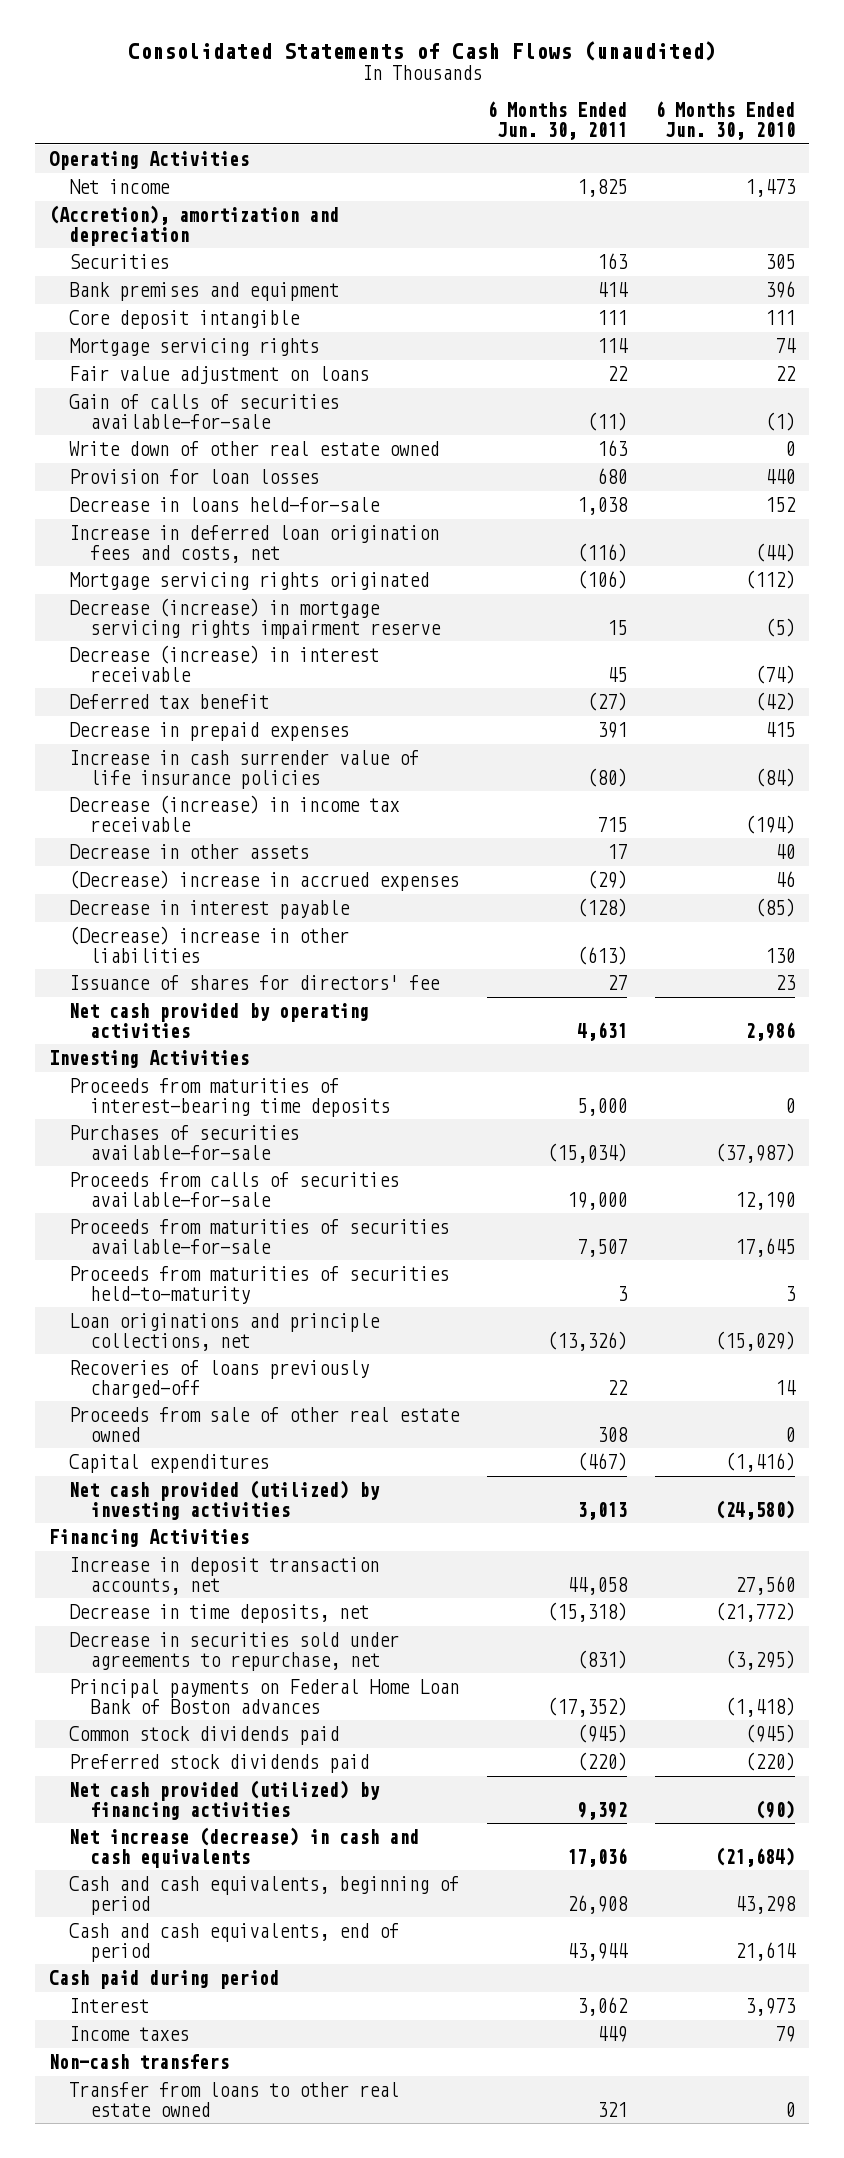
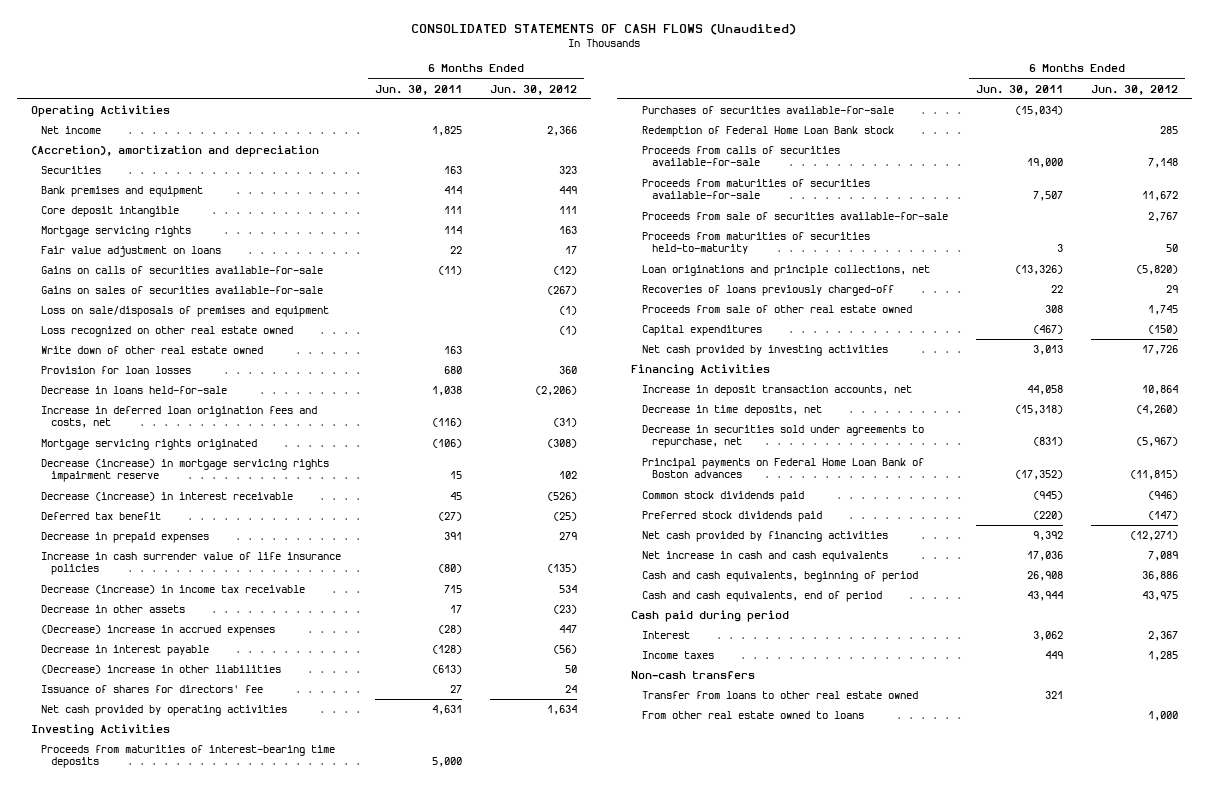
- Consolidated Statements of Cash Flows (unaudited)
+ CONSOLIDATED STATEMENTS OF CASH FLOWS (Unaudited)
- | 6 Months Ended Jun. 30, 2011 | 6 Months Ended Jun. 30, 2010
+ | 6 Months Ended Jun. 30, 2011 | 6 Months Ended Jun. 30, 2012
- Gain of calls of securities available-for-sale | (11) | (1)
+ Gains on calls of securities available-for-sale | (11) | (12)
+ Gains on sales of securities available-for-sale | | (267)
+ Loss on sale/disposals of premises and equipment | | (1)
+ Loss recognized on other real estate owned | | (1)
- (Decrease) increase in accrued expenses | (29) | 46
+ (Decrease) increase in accrued expenses | (28) | 447
+ Redemption of Federal Home Loan Bank stock | | 285
+ Proceeds from sale of securities available-for-sale | | 2,767
- Net cash provided (utilized) by investing activities | 3,013 | (24,580)
+ Net cash provided by investing activities | 3,013 | 17,726
- Net cash provided (utilized) by financing activities | 9,392 | (90)
- Net increase (decrease) in cash and cash equivalents | 17,036 | (21,684)
+ Net cash provided by financing activities | 9,392 | (12,271)
+ Net increase in cash and cash equivalents | 17,036 | 7,089
+ From other real estate owned to loans | | 1,000

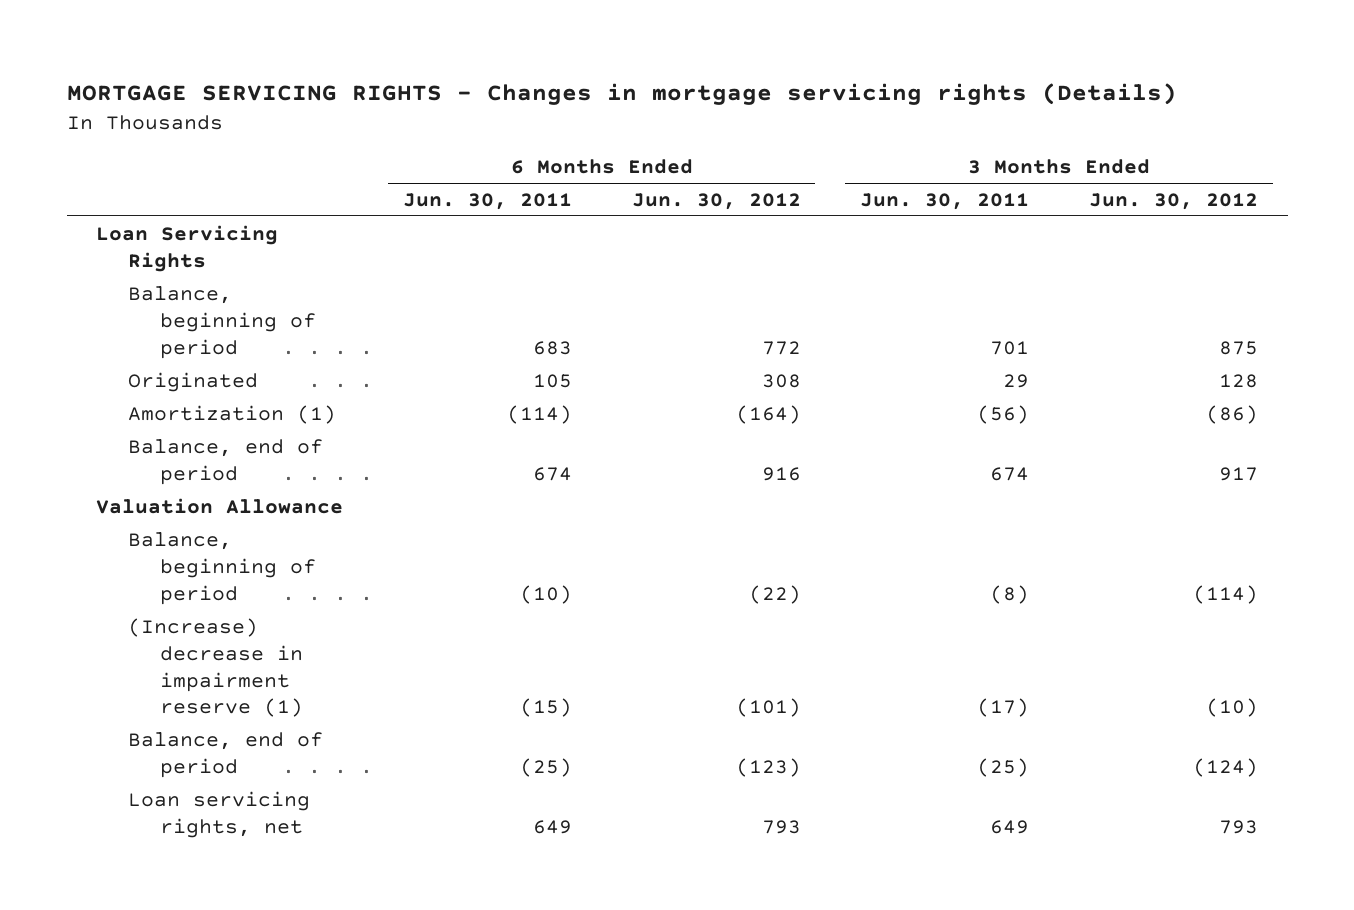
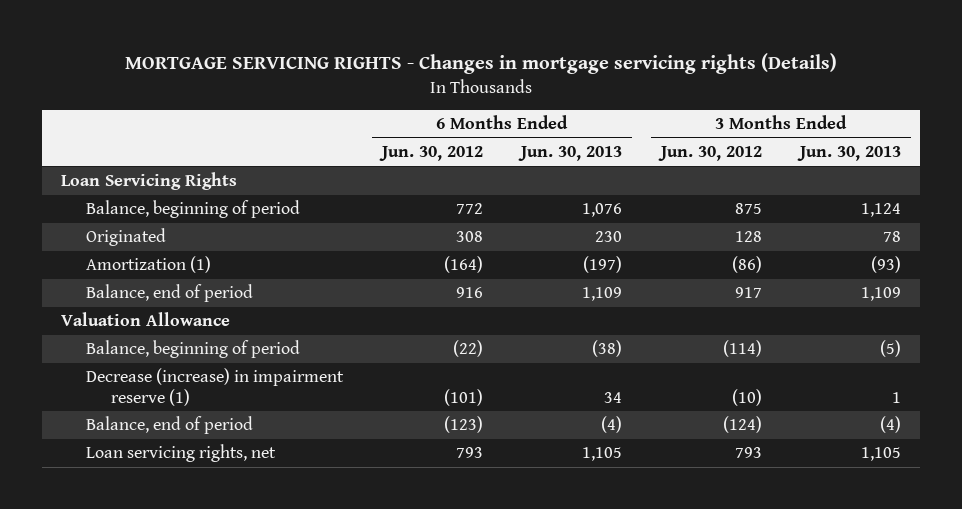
- | 6 Months Ended Jun. 30, 2011 | 6 Months Ended Jun. 30, 2012 | 3 Months Ended Jun. 30, 2011 | 3 Months Ended Jun. 30, 2012
+ | 6 Months Ended Jun. 30, 2012 | 6 Months Ended Jun. 30, 2013 | 3 Months Ended Jun. 30, 2012 | 3 Months Ended Jun. 30, 2013
- (Increase) decrease in impairment reserve (1) | (15) | (101) | (17) | (10)
+ Decrease (increase) in impairment reserve (1) | (101) | 34 | (10) | 1

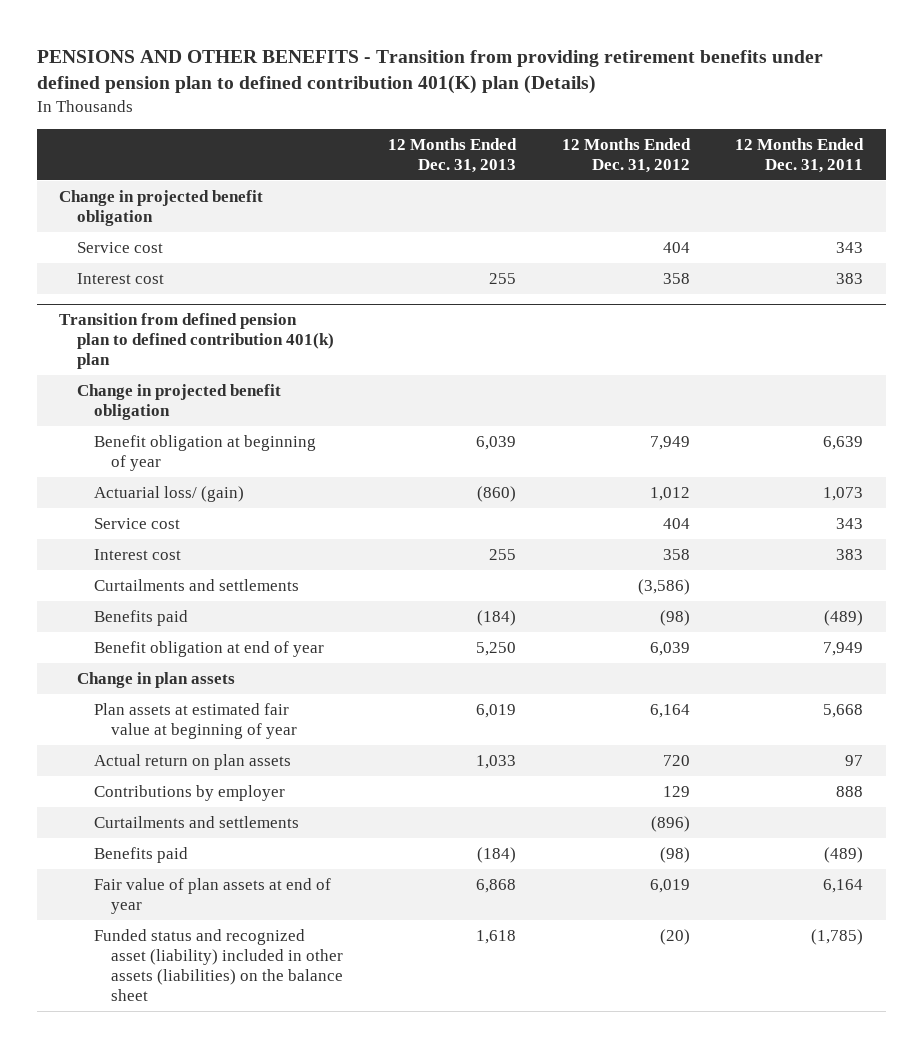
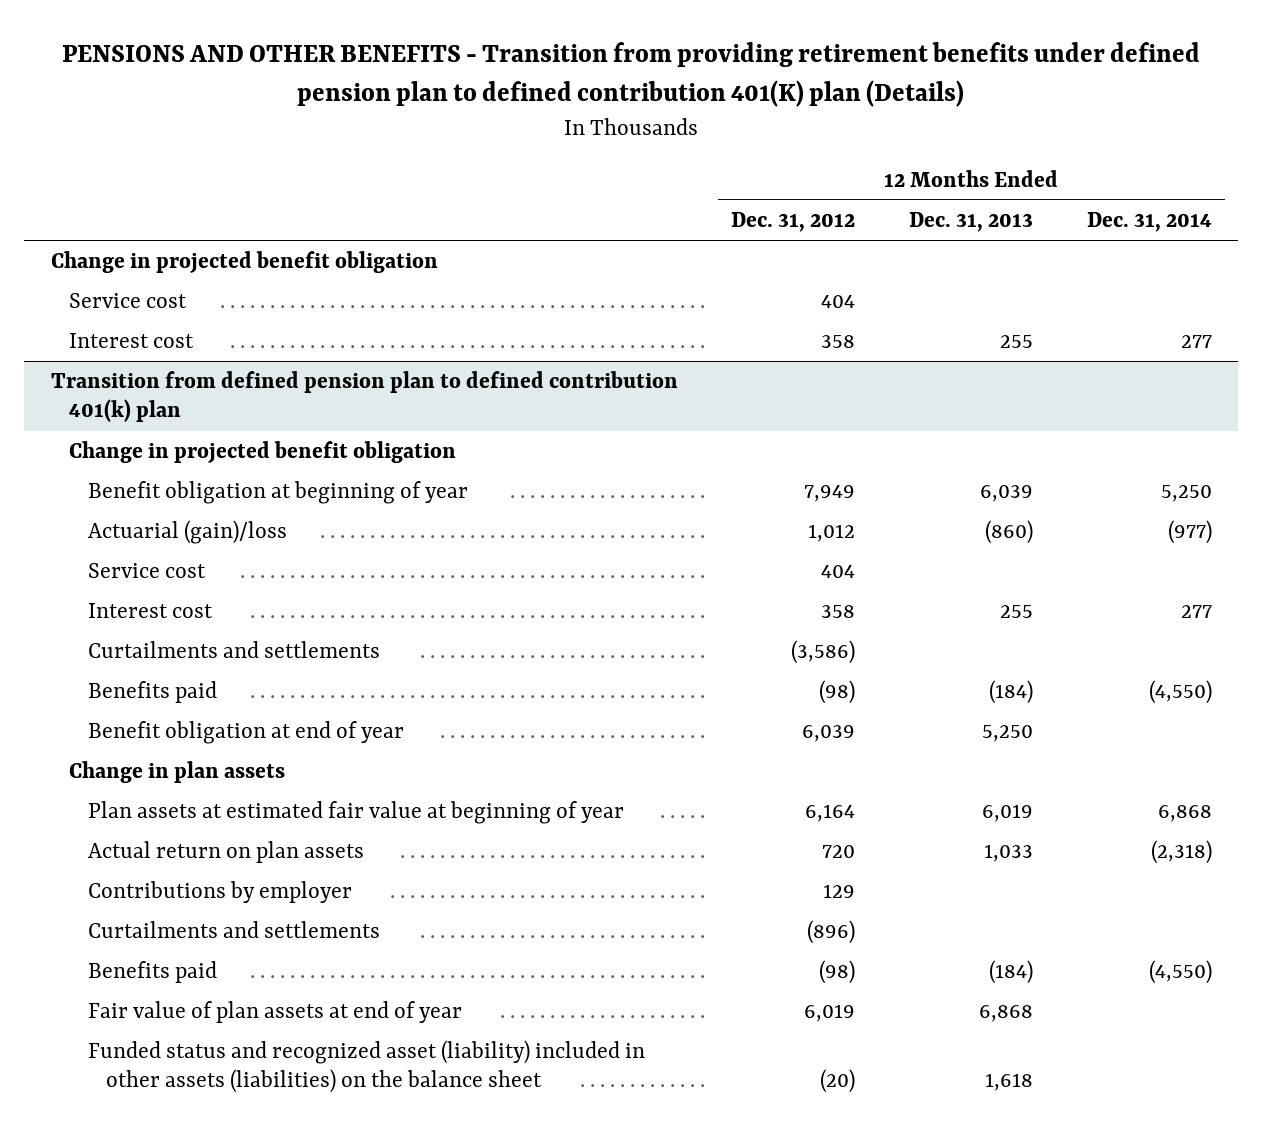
- | 12 Months Ended Dec. 31, 2013 | 12 Months Ended Dec. 31, 2012 | 12 Months Ended Dec. 31, 2011
+ | 12 Months Ended Dec. 31, 2012 | 12 Months Ended Dec. 31, 2013 | 12 Months Ended Dec. 31, 2014
@ Transition from defined pension plan to defined contribution 401(k) plan
- Actuarial loss/ (gain) | (860) | 1,012 | 1,073
+ Actuarial (gain)/loss | 1,012 | (860) | (977)

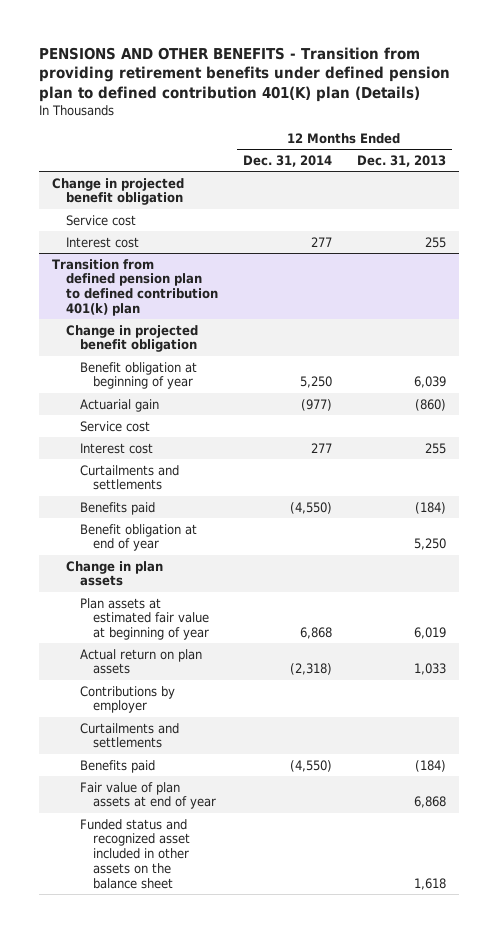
- | 12 Months Ended Dec. 31, 2012 | 12 Months Ended Dec. 31, 2013 | 12 Months Ended Dec. 31, 2014
+ | 12 Months Ended Dec. 31, 2014 | 12 Months Ended Dec. 31, 2013
@ Transition from defined pension plan to defined contribution 401(k) plan
- Actuarial (gain)/loss | 1,012 | (860) | (977)
+ Actuarial gain | (977) | (860)
- Funded status and recognized asset (liability) included in other assets (liabilities) on the balance sheet | (20) | 1,618 |
+ Funded status and recognized asset included in other assets on the balance sheet | | 1,618

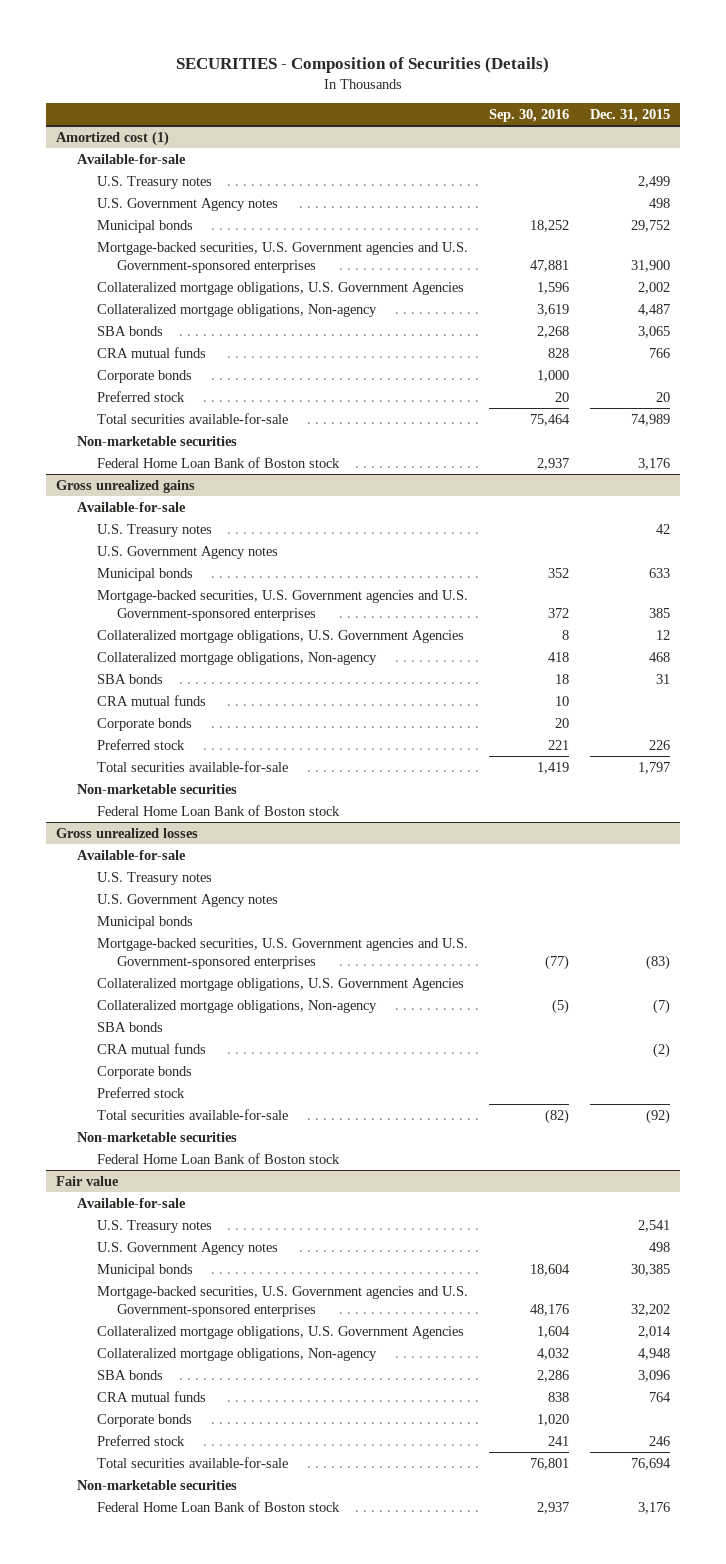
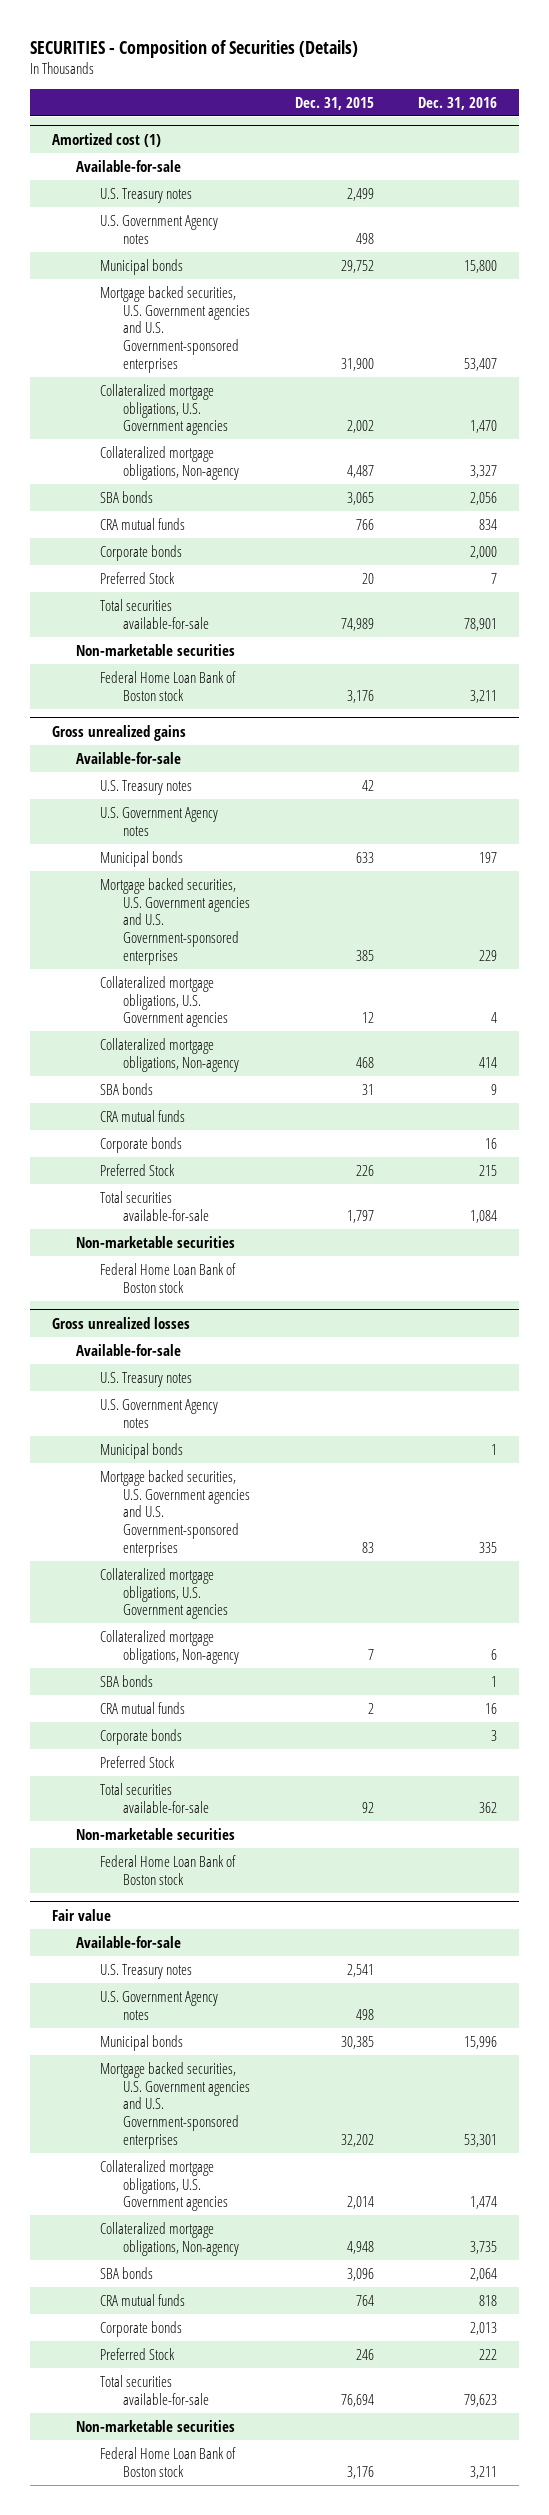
- | Sep. 30, 2016 | Dec. 31, 2015
+ | Dec. 31, 2015 | Dec. 31, 2016
@ Amortized cost (1)
- Mortgage-backed securities, U.S. Government agencies and U.S. Government-sponsored enterprises | 47,881 | 31,900
- Collateralized mortgage obligations, U.S. Government Agencies | 1,596 | 2,002
+ Mortgage backed securities, U.S. Government agencies and U.S. Government-sponsored enterprises | 31,900 | 53,407
+ Collateralized mortgage obligations, U.S. Government agencies | 2,002 | 1,470
- Preferred stock | 20 | 20
+ Preferred Stock | 20 | 7
@ Gross unrealized gains
- Mortgage-backed securities, U.S. Government agencies and U.S. Government-sponsored enterprises | 372 | 385
- Collateralized mortgage obligations, U.S. Government Agencies | 8 | 12
+ Mortgage backed securities, U.S. Government agencies and U.S. Government-sponsored enterprises | 385 | 229
+ Collateralized mortgage obligations, U.S. Government agencies | 12 | 4
- Preferred stock | 221 | 226
+ Preferred Stock | 226 | 215
@ Gross unrealized losses
- Mortgage-backed securities, U.S. Government agencies and U.S. Government-sponsored enterprises | (77) | (83)
- Collateralized mortgage obligations, U.S. Government Agencies
- Collateralized mortgage obligations, Non-agency | (5) | (7)
+ Mortgage backed securities, U.S. Government agencies and U.S. Government-sponsored enterprises | 83 | 335
+ Collateralized mortgage obligations, U.S. Government agencies
+ Collateralized mortgage obligations, Non-agency | 7 | 6
- CRA mutual funds | | (2)
+ CRA mutual funds | 2 | 16
- Preferred stock
- Total securities available-for-sale | (82) | (92)
+ Preferred Stock
+ Total securities available-for-sale | 92 | 362
@ Fair value
- Mortgage-backed securities, U.S. Government agencies and U.S. Government-sponsored enterprises | 48,176 | 32,202
- Collateralized mortgage obligations, U.S. Government Agencies | 1,604 | 2,014
+ Mortgage backed securities, U.S. Government agencies and U.S. Government-sponsored enterprises | 32,202 | 53,301
+ Collateralized mortgage obligations, U.S. Government agencies | 2,014 | 1,474
- Preferred stock | 241 | 246
+ Preferred Stock | 246 | 222

